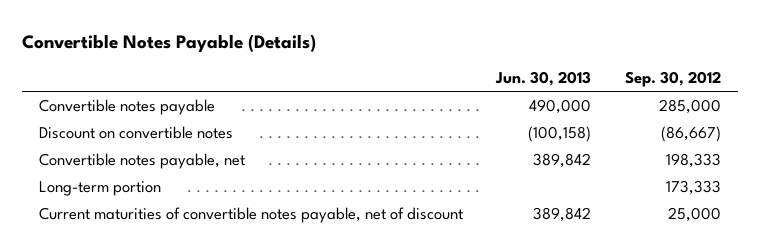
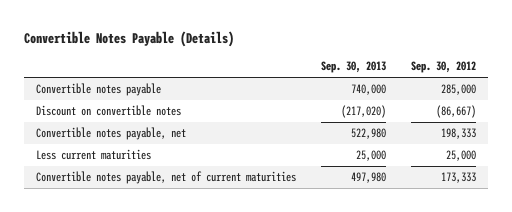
- | Jun. 30, 2013 | Sep. 30, 2012
+ | Sep. 30, 2013 | Sep. 30, 2012
- Long-term portion | | 173,333
- Current maturities of convertible notes payable, net of discount | 389,842 | 25,000
+ Less current maturities | 25,000 | 25,000
+ Convertible notes payable, net of current maturities | 497,980 | 173,333

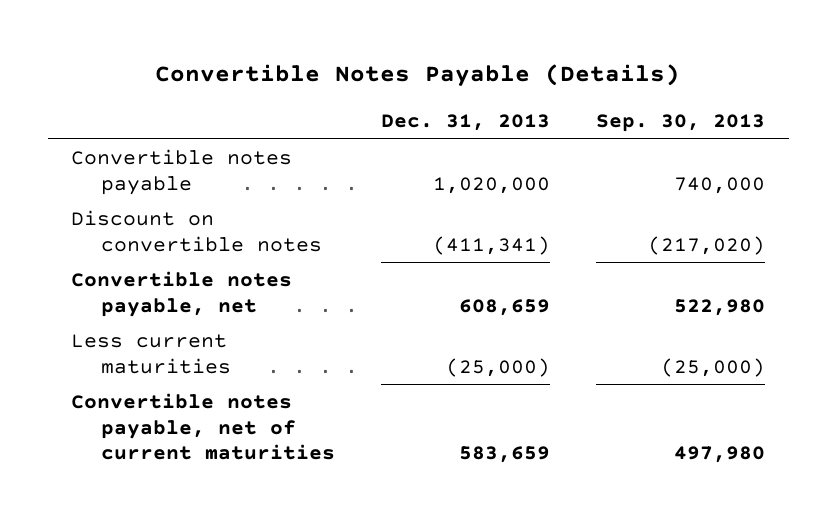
- | Sep. 30, 2013 | Sep. 30, 2012
+ | Dec. 31, 2013 | Sep. 30, 2013
- Less current maturities | 25,000 | 25,000
+ Less current maturities | (25,000) | (25,000)

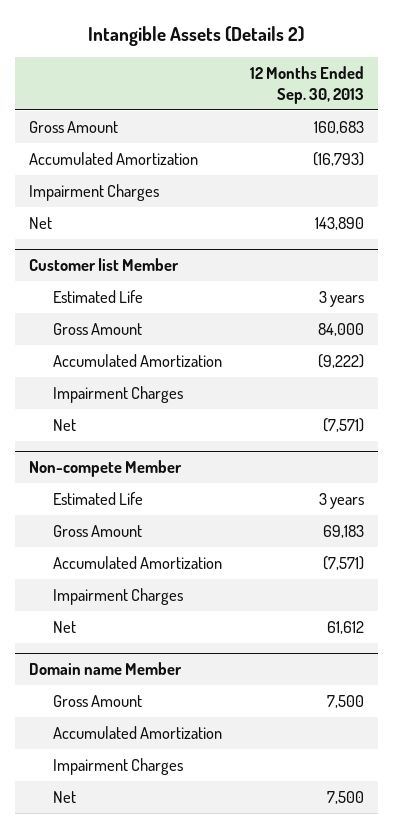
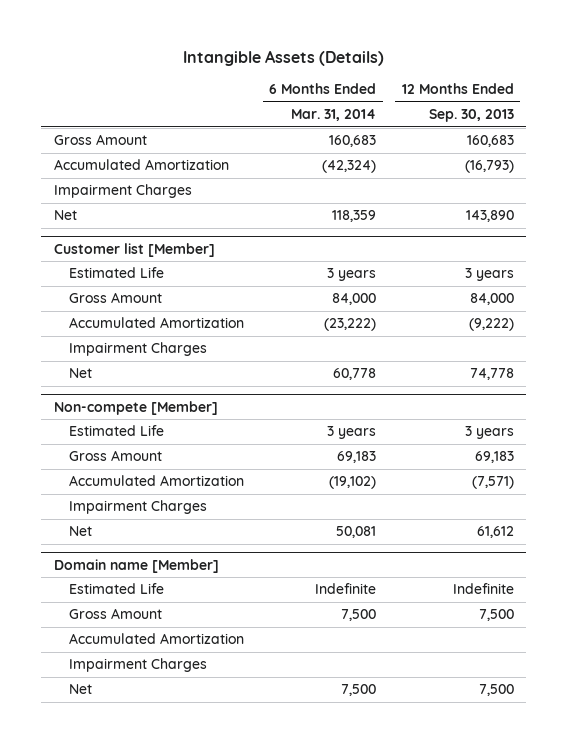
- Intangible Assets (Details 2)
+ Intangible Assets (Details)
- | 12 Months Ended Sep. 30, 2013
+ | 6 Months Ended Mar. 31, 2014 | 12 Months Ended Sep. 30, 2013
- Customer list Member
+ Customer list [Member]
- Net | (7,571)
- Non-compete Member
+ Net | 60,778 | 74,778
+ Non-compete [Member]
- Domain name Member
+ Domain name [Member]
+ Estimated Life | Indefinite | Indefinite

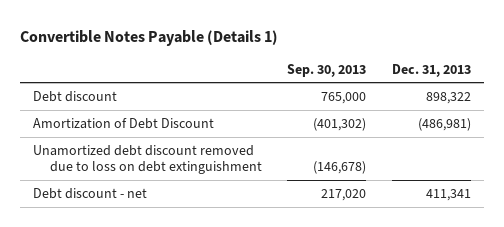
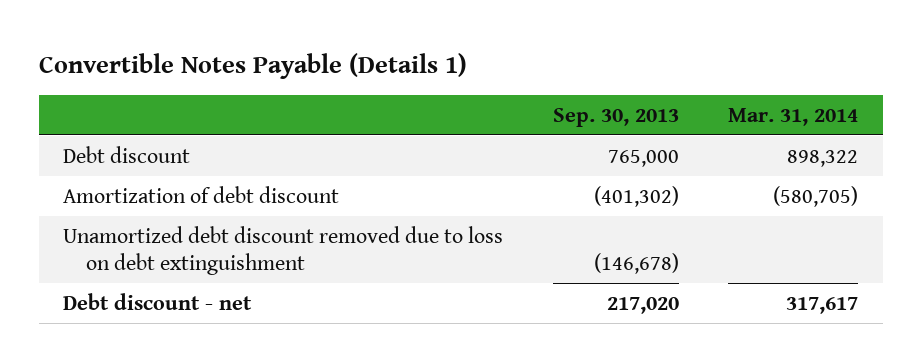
- | Sep. 30, 2013 | Dec. 31, 2013
+ | Sep. 30, 2013 | Mar. 31, 2014
- Amortization of Debt Discount | (401,302) | (486,981)
+ Amortization of debt discount | (401,302) | (580,705)

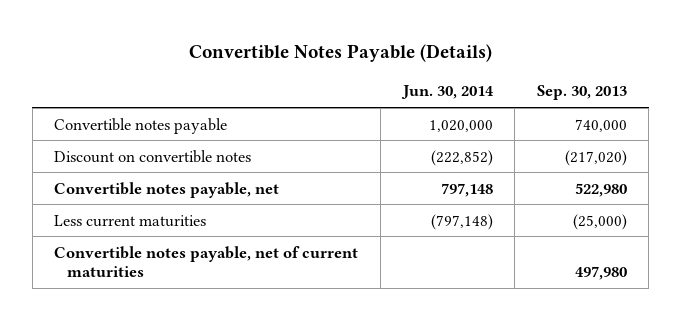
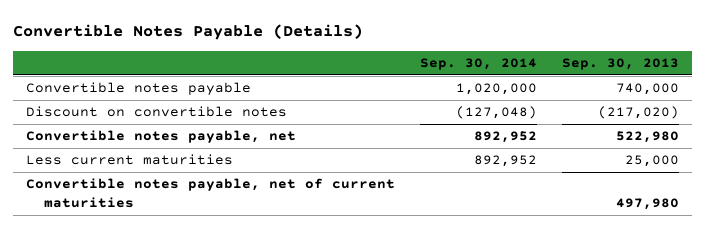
- | Jun. 30, 2014 | Sep. 30, 2013
+ | Sep. 30, 2014 | Sep. 30, 2013
- Less current maturities | (797,148) | (25,000)
+ Less current maturities | 892,952 | 25,000

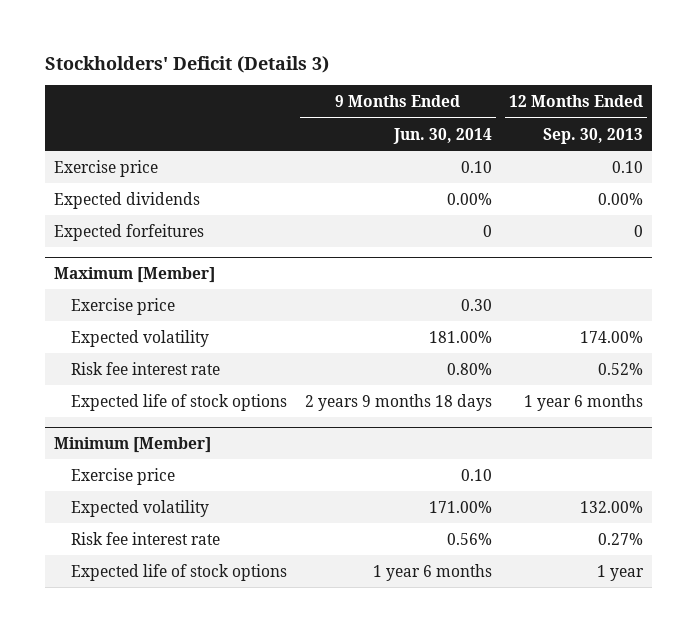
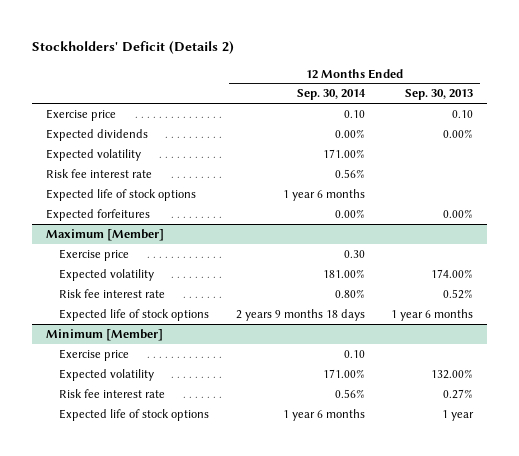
- Stockholders' Deficit (Details 3)
+ Stockholders' Deficit (Details 2)
- | 9 Months Ended Jun. 30, 2014 | 12 Months Ended Sep. 30, 2013
+ | 12 Months Ended Sep. 30, 2014 | 12 Months Ended Sep. 30, 2013
- Expected forfeitures | 0 | 0
+ Expected volatility | 171.00% |
+ Risk fee interest rate | 0.56% |
+ Expected life of stock options | 1 year 6 months |
+ Expected forfeitures | 0.00% | 0.00%

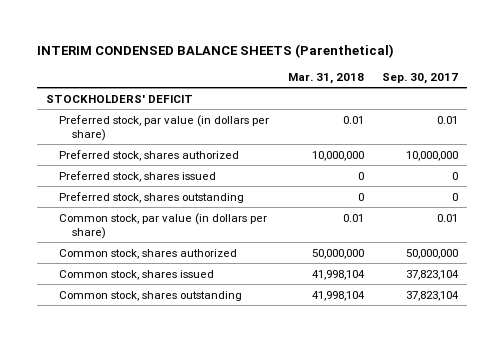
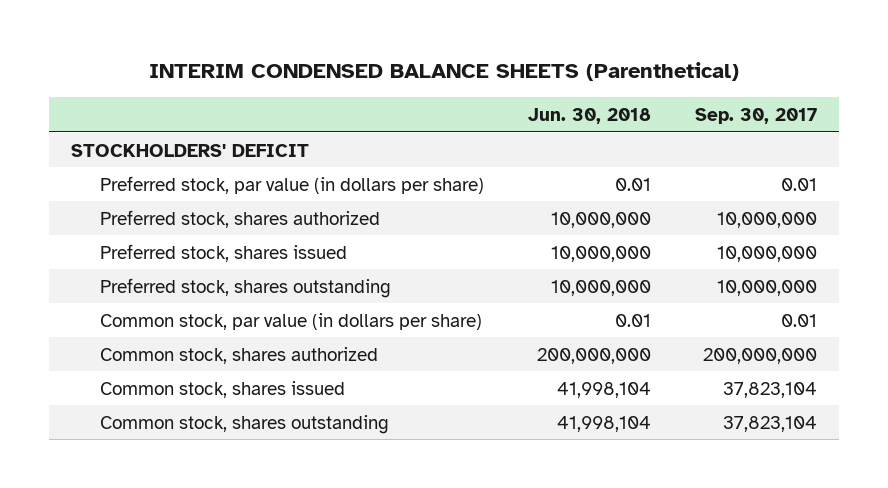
- | Mar. 31, 2018 | Sep. 30, 2017
+ | Jun. 30, 2018 | Sep. 30, 2017
- Preferred stock, shares issued | 0 | 0
- Preferred stock, shares outstanding | 0 | 0
+ Preferred stock, shares issued | 10,000,000 | 10,000,000
+ Preferred stock, shares outstanding | 10,000,000 | 10,000,000
- Common stock, shares authorized | 50,000,000 | 50,000,000
+ Common stock, shares authorized | 200,000,000 | 200,000,000

